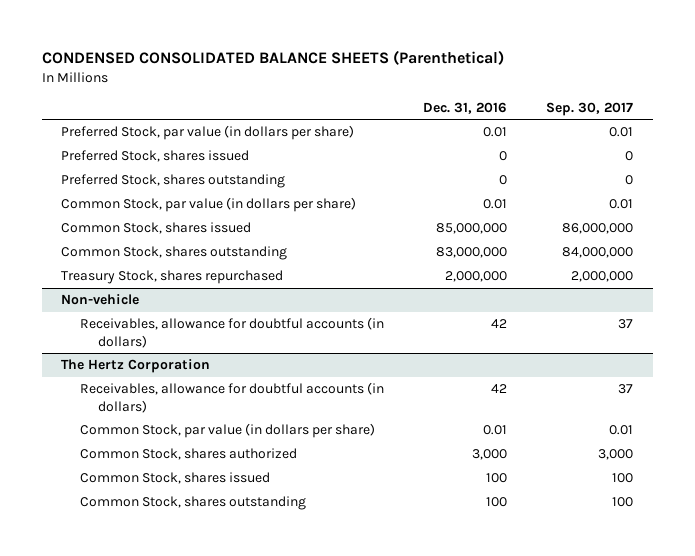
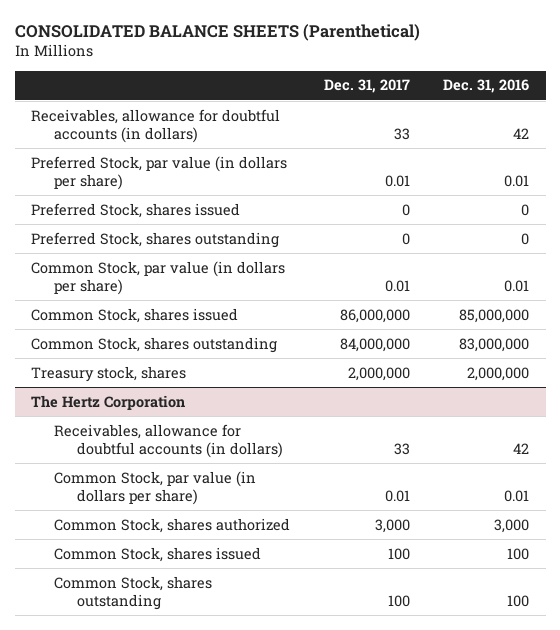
- CONDENSED CONSOLIDATED BALANCE SHEETS (Parenthetical)
+ CONSOLIDATED BALANCE SHEETS (Parenthetical)
- | Dec. 31, 2016 | Sep. 30, 2017
+ | Dec. 31, 2017 | Dec. 31, 2016
+ Receivables, allowance for doubtful accounts (in dollars) | 33 | 42
- Treasury Stock, shares repurchased | 2,000,000 | 2,000,000
- Non-vehicle
- Receivables, allowance for doubtful accounts (in dollars) | 42 | 37
+ Treasury stock, shares | 2,000,000 | 2,000,000

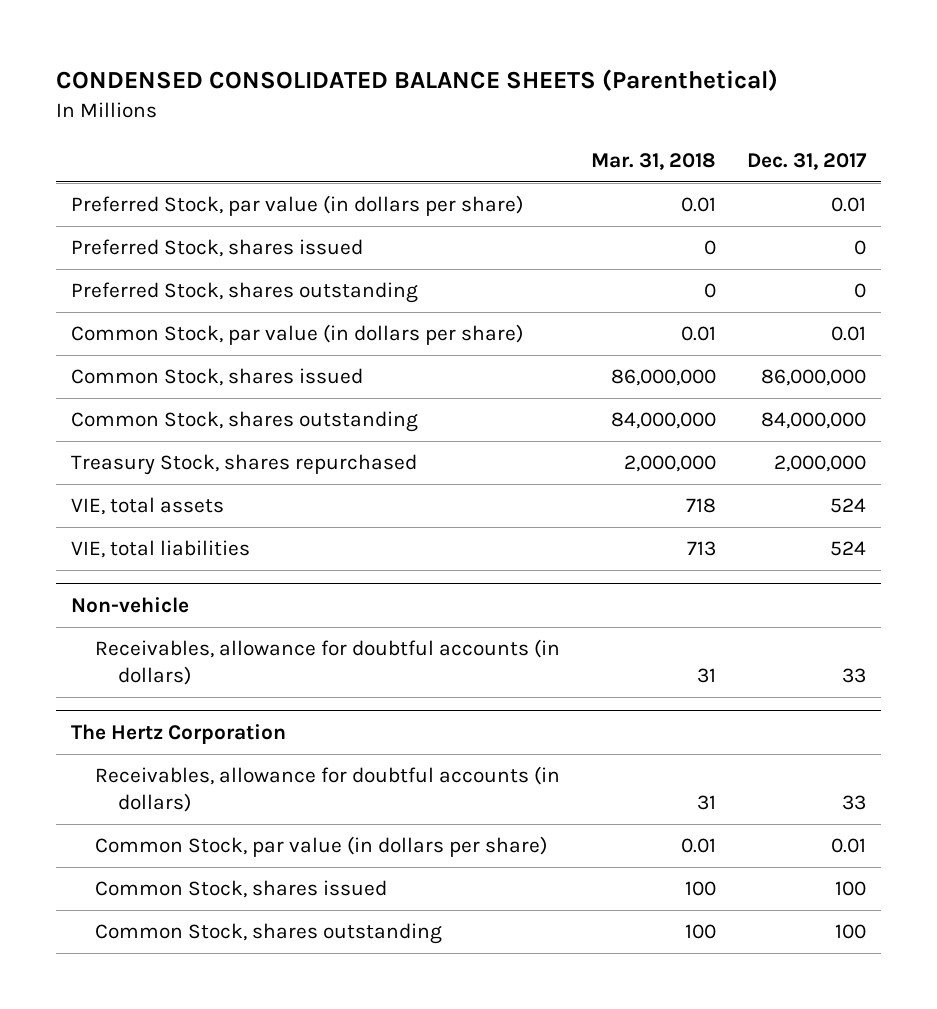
- CONSOLIDATED BALANCE SHEETS (Parenthetical)
+ CONDENSED CONSOLIDATED BALANCE SHEETS (Parenthetical)
- | Dec. 31, 2017 | Dec. 31, 2016
+ | Mar. 31, 2018 | Dec. 31, 2017
- Receivables, allowance for doubtful accounts (in dollars) | 33 | 42
- Treasury stock, shares | 2,000,000 | 2,000,000
+ Treasury Stock, shares repurchased | 2,000,000 | 2,000,000
+ VIE, total assets | 718 | 524
+ VIE, total liabilities | 713 | 524
+ Non-vehicle
+ Receivables, allowance for doubtful accounts (in dollars) | 31 | 33
@ The Hertz Corporation
- Common Stock, shares authorized | 3,000 | 3,000

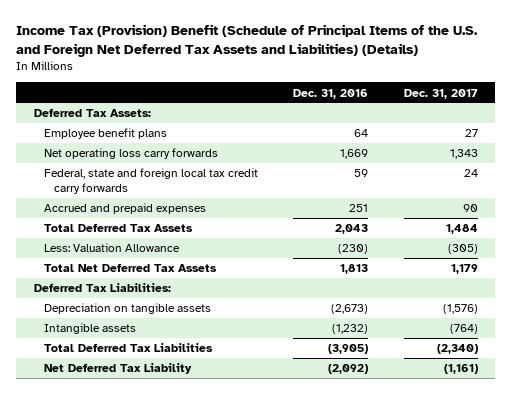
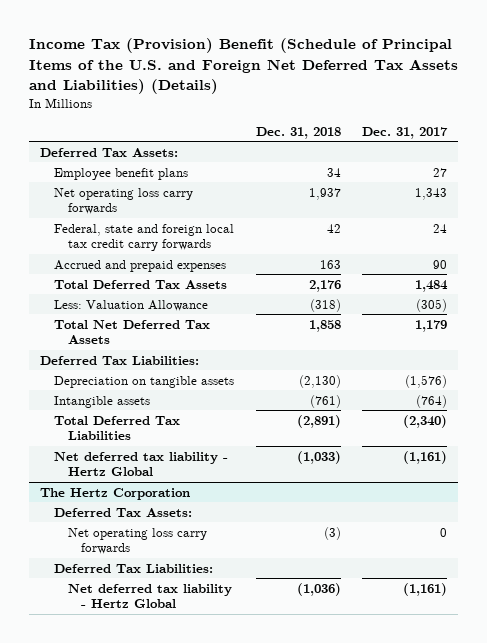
- | Dec. 31, 2016 | Dec. 31, 2017
+ | Dec. 31, 2018 | Dec. 31, 2017
- Net Deferred Tax Liability | (2,092) | (1,161)
+ Net deferred tax liability - Hertz Global | (1,033) | (1,161)
+ The Hertz Corporation
+ Deferred Tax Assets:
+ Net operating loss carry forwards | (3) | 0
+ Deferred Tax Liabilities:
+ Net deferred tax liability - Hertz Global | (1,036) | (1,161)

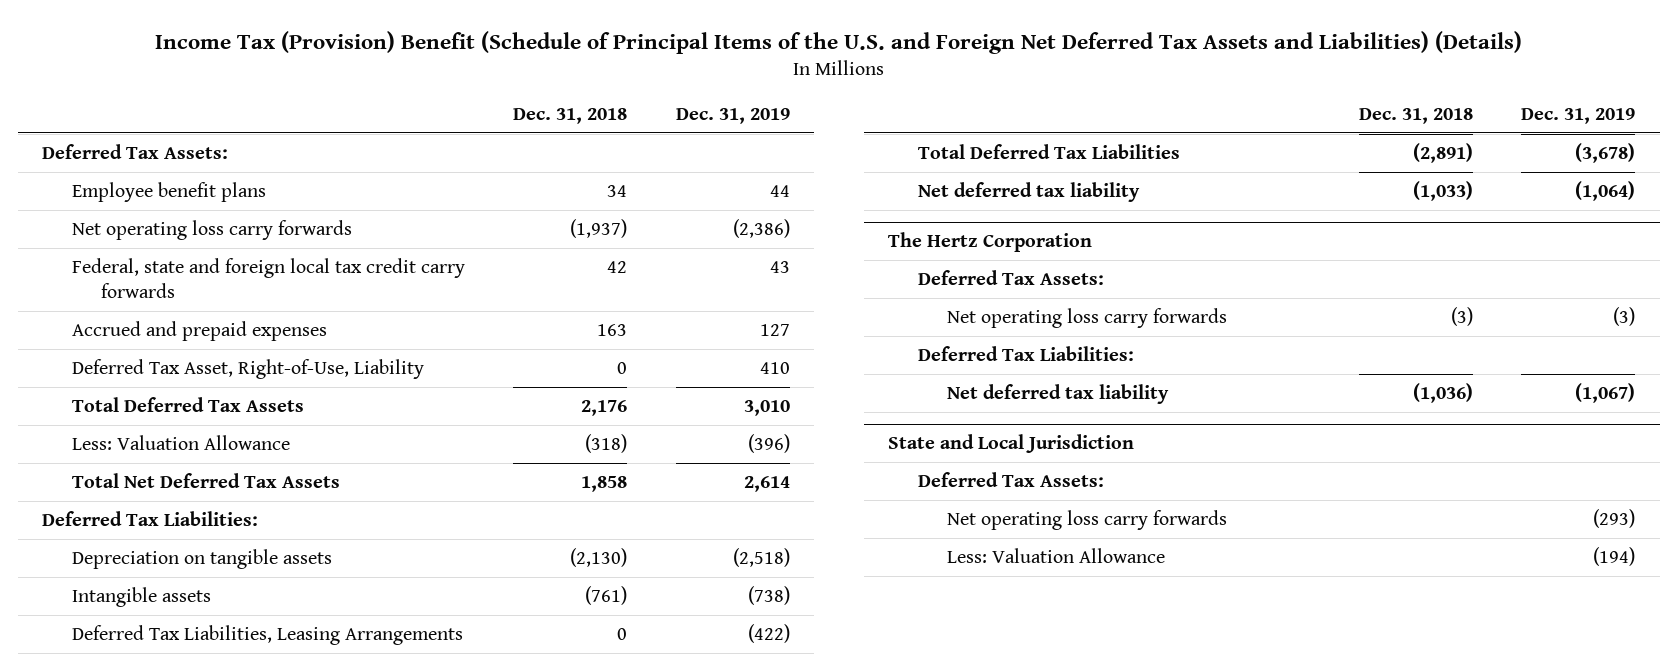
- | Dec. 31, 2018 | Dec. 31, 2017
+ | Dec. 31, 2018 | Dec. 31, 2019
- Net operating loss carry forwards | 1,937 | 1,343
+ Net operating loss carry forwards | (1,937) | (2,386)
+ Deferred Tax Asset, Right-of-Use, Liability | 0 | 410
+ Deferred Tax Liabilities, Leasing Arrangements | 0 | (422)
- Net deferred tax liability - Hertz Global | (1,033) | (1,161)
+ Net deferred tax liability | (1,033) | (1,064)
@ The Hertz Corporation
- Net deferred tax liability - Hertz Global | (1,036) | (1,161)
+ Net deferred tax liability | (1,036) | (1,067)
+ State and Local Jurisdiction
+ Deferred Tax Assets:
+ Net operating loss carry forwards | | (293)
+ Less: Valuation Allowance | | (194)

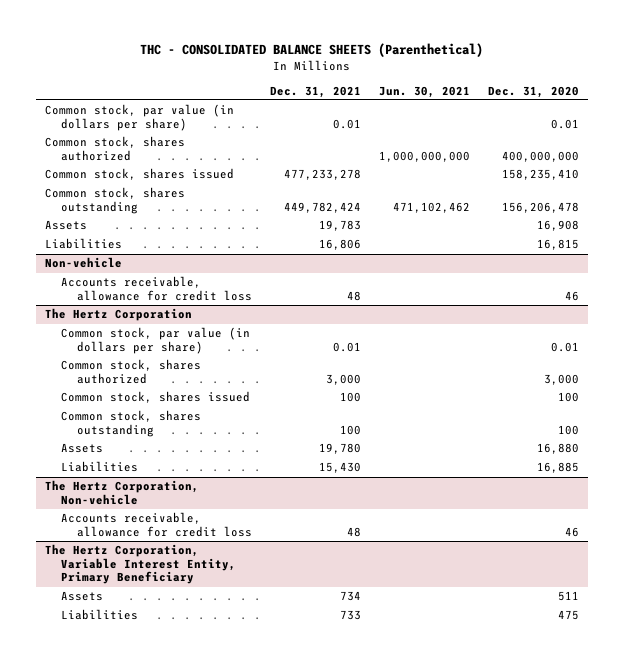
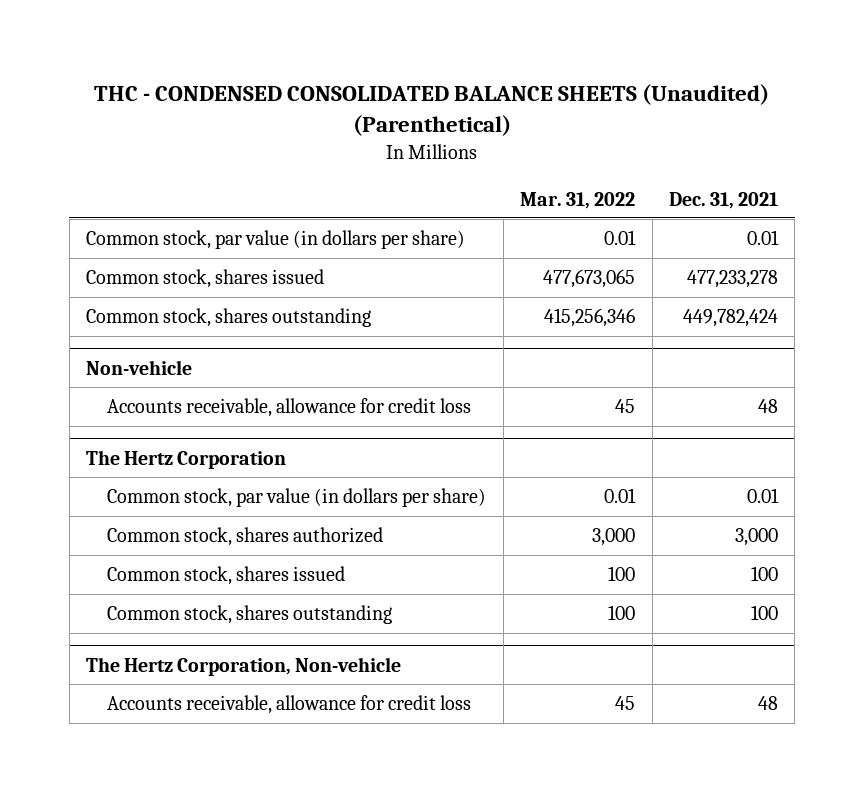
- THC - CONSOLIDATED BALANCE SHEETS (Parenthetical)
+ THC - CONDENSED CONSOLIDATED BALANCE SHEETS (Unaudited) (Parenthetical)
- | Dec. 31, 2021 | Jun. 30, 2021 | Dec. 31, 2020
+ | Mar. 31, 2022 | Dec. 31, 2021
- Common stock, shares authorized | | 1,000,000,000 | 400,000,000
- Assets | 19,783 | | 16,908
- Liabilities | 16,806 | | 16,815
@ The Hertz Corporation
- Assets | 19,780 | | 16,880
- Liabilities | 15,430 | | 16,885
- The Hertz Corporation, Variable Interest Entity, Primary Beneficiary
- Assets | 734 | | 511
- Liabilities | 733 | | 475

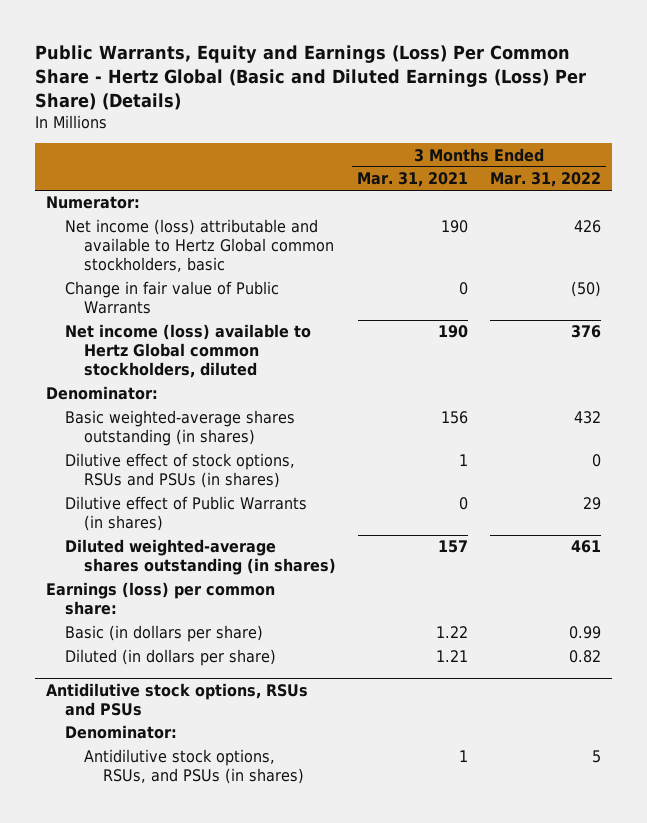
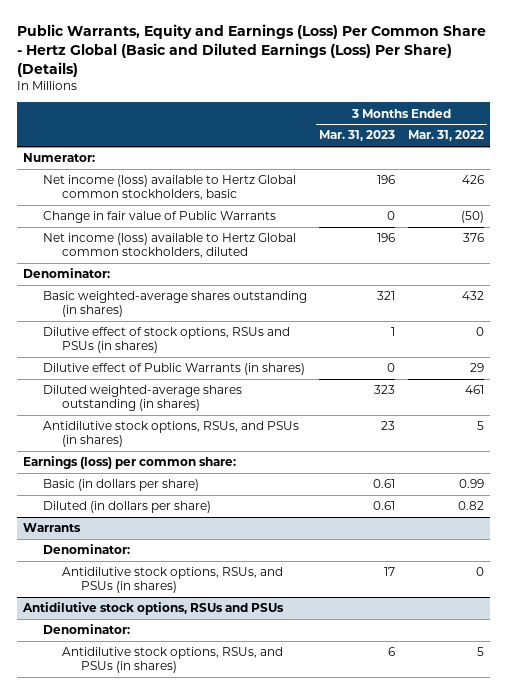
- | 3 Months Ended Mar. 31, 2021 | 3 Months Ended Mar. 31, 2022
+ | 3 Months Ended Mar. 31, 2023 | 3 Months Ended Mar. 31, 2022
- Net income (loss) attributable and available to Hertz Global common stockholders, basic | 190 | 426
+ Net income (loss) available to Hertz Global common stockholders, basic | 196 | 426
+ Antidilutive stock options, RSUs, and PSUs (in shares) | 23 | 5
+ Warrants
+ Denominator:
+ Antidilutive stock options, RSUs, and PSUs (in shares) | 17 | 0

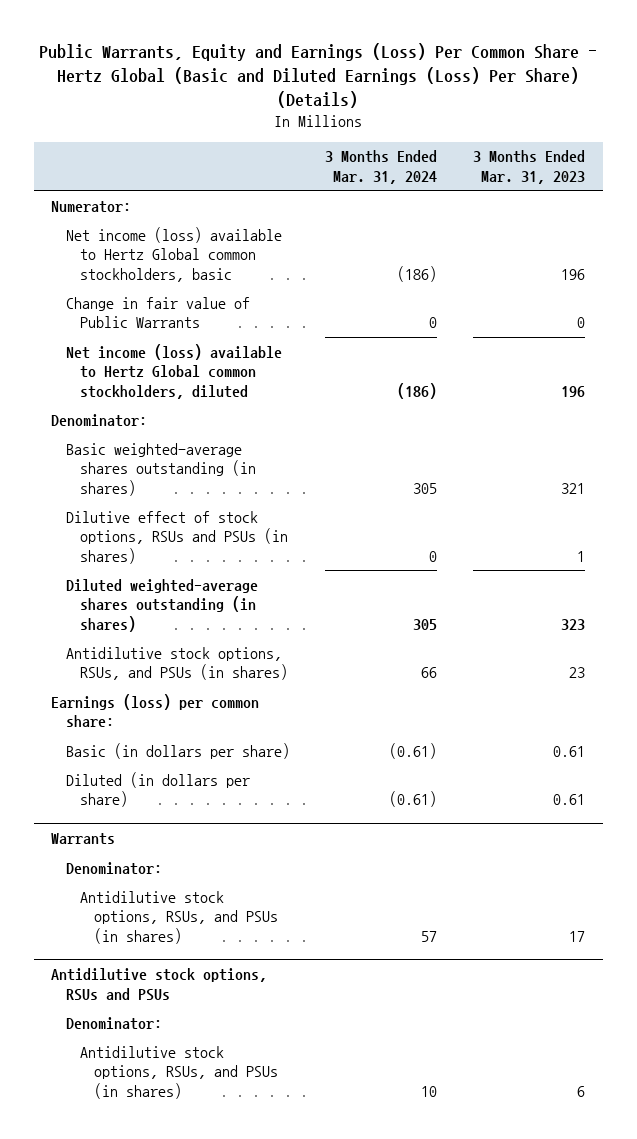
- | 3 Months Ended Mar. 31, 2023 | 3 Months Ended Mar. 31, 2022
+ | 3 Months Ended Mar. 31, 2024 | 3 Months Ended Mar. 31, 2023
- Dilutive effect of Public Warrants (in shares) | 0 | 29

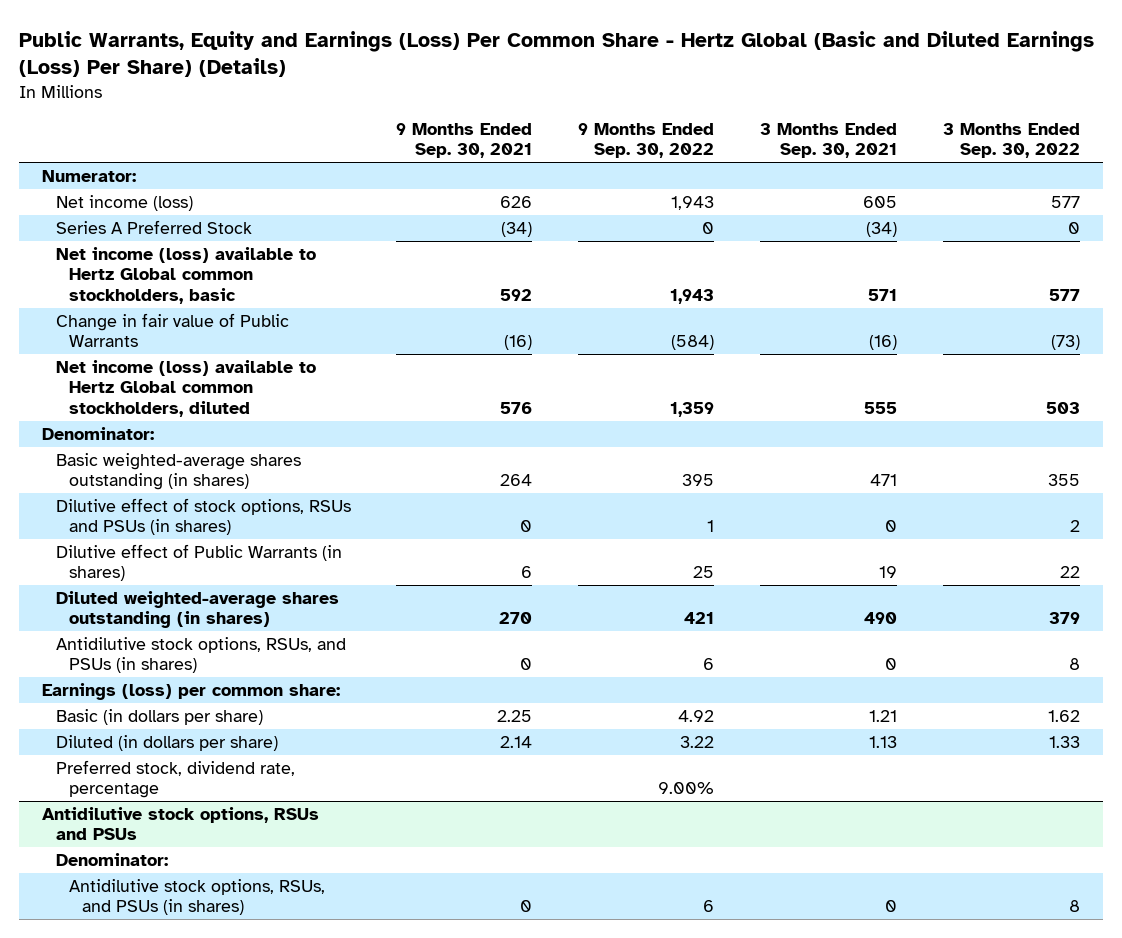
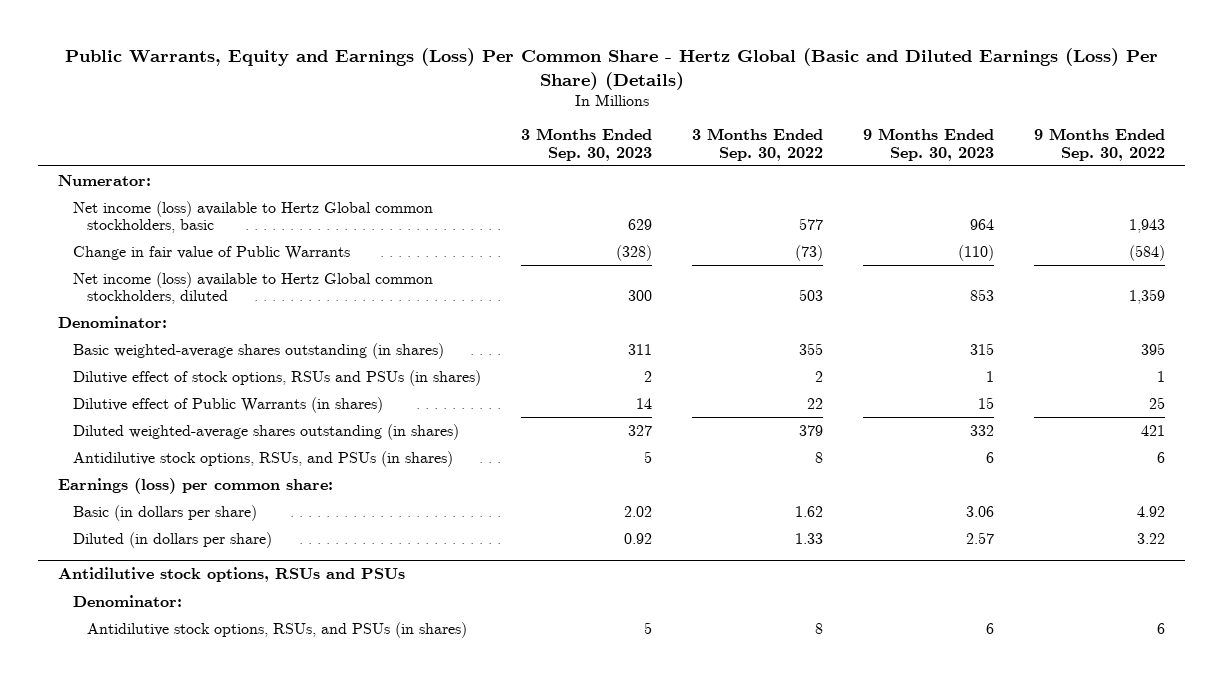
- | 9 Months Ended Sep. 30, 2021 | 9 Months Ended Sep. 30, 2022 | 3 Months Ended Sep. 30, 2021 | 3 Months Ended Sep. 30, 2022
+ | 3 Months Ended Sep. 30, 2023 | 3 Months Ended Sep. 30, 2022 | 9 Months Ended Sep. 30, 2023 | 9 Months Ended Sep. 30, 2022
- Net income (loss) | 626 | 1,943 | 605 | 577
- Series A Preferred Stock | (34) | 0 | (34) | 0
- Preferred stock, dividend rate, percentage | | 9.00% | |

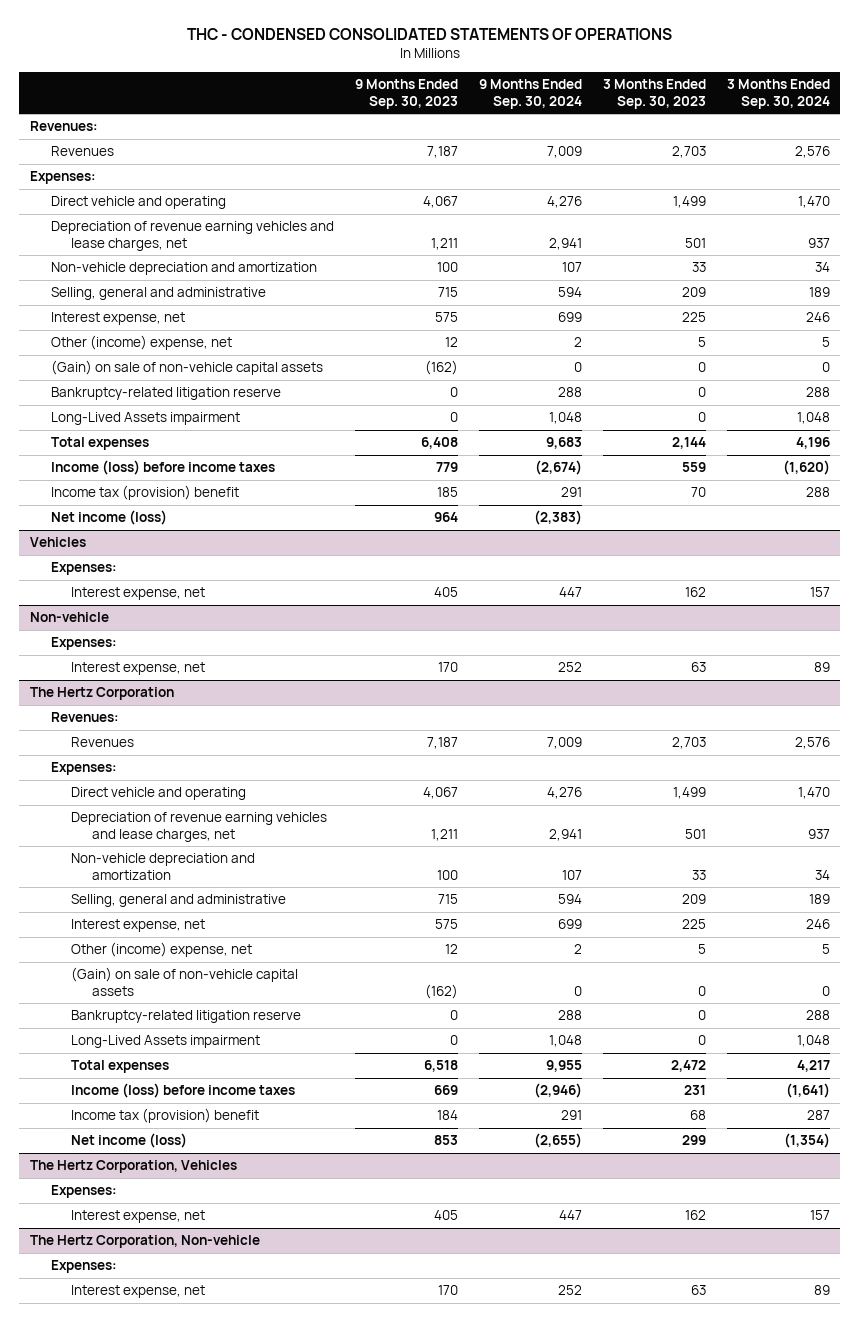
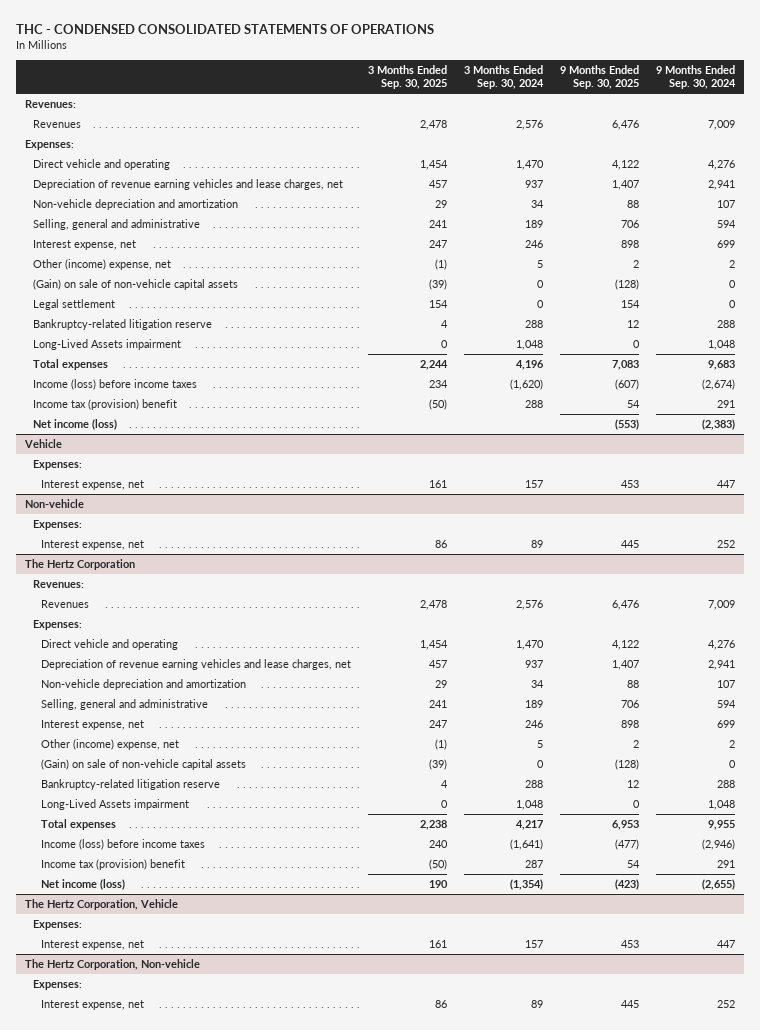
- | 9 Months Ended Sep. 30, 2023 | 9 Months Ended Sep. 30, 2024 | 3 Months Ended Sep. 30, 2023 | 3 Months Ended Sep. 30, 2024
+ | 3 Months Ended Sep. 30, 2025 | 3 Months Ended Sep. 30, 2024 | 9 Months Ended Sep. 30, 2025 | 9 Months Ended Sep. 30, 2024
+ Legal settlement | 154 | 0 | 154 | 0
- Vehicles
+ Vehicle
- The Hertz Corporation, Vehicles
+ The Hertz Corporation, Vehicle

